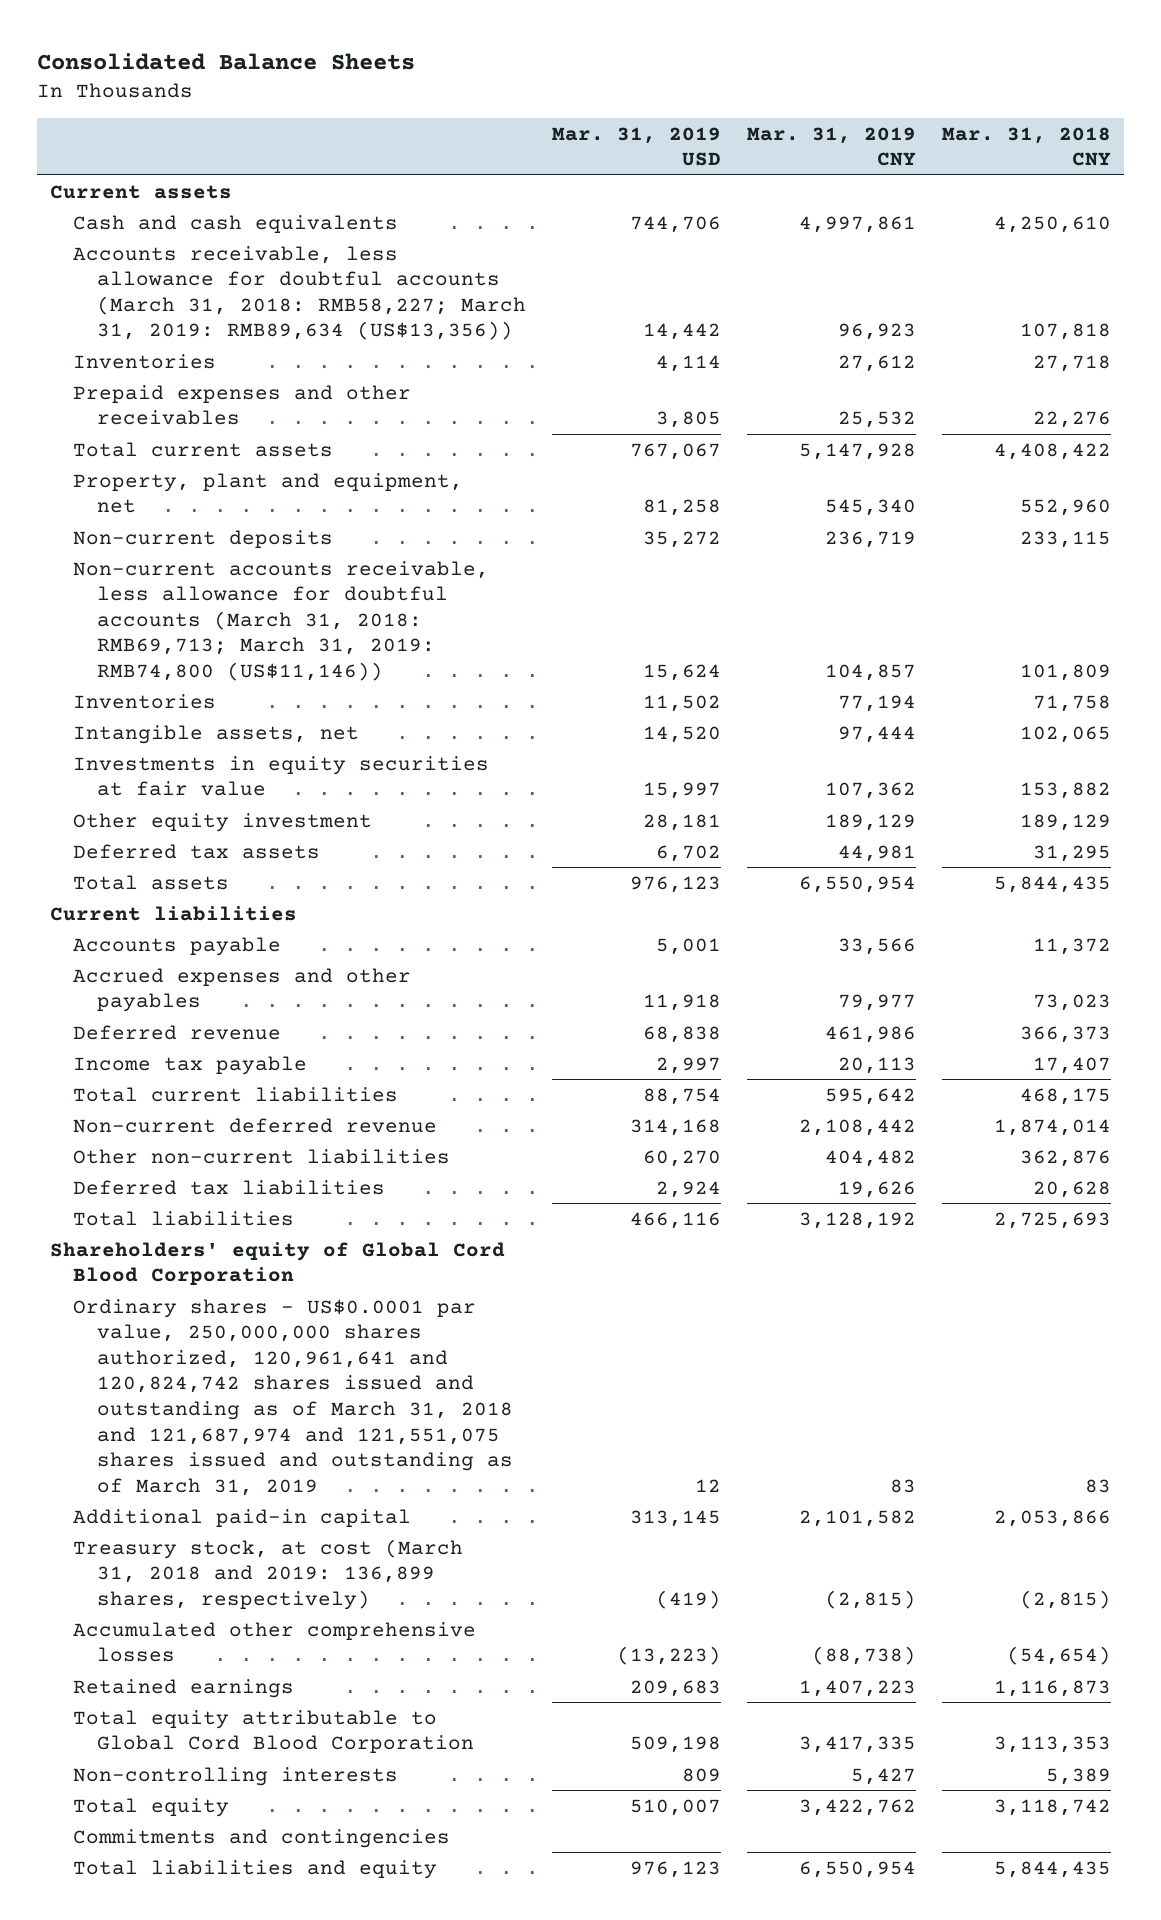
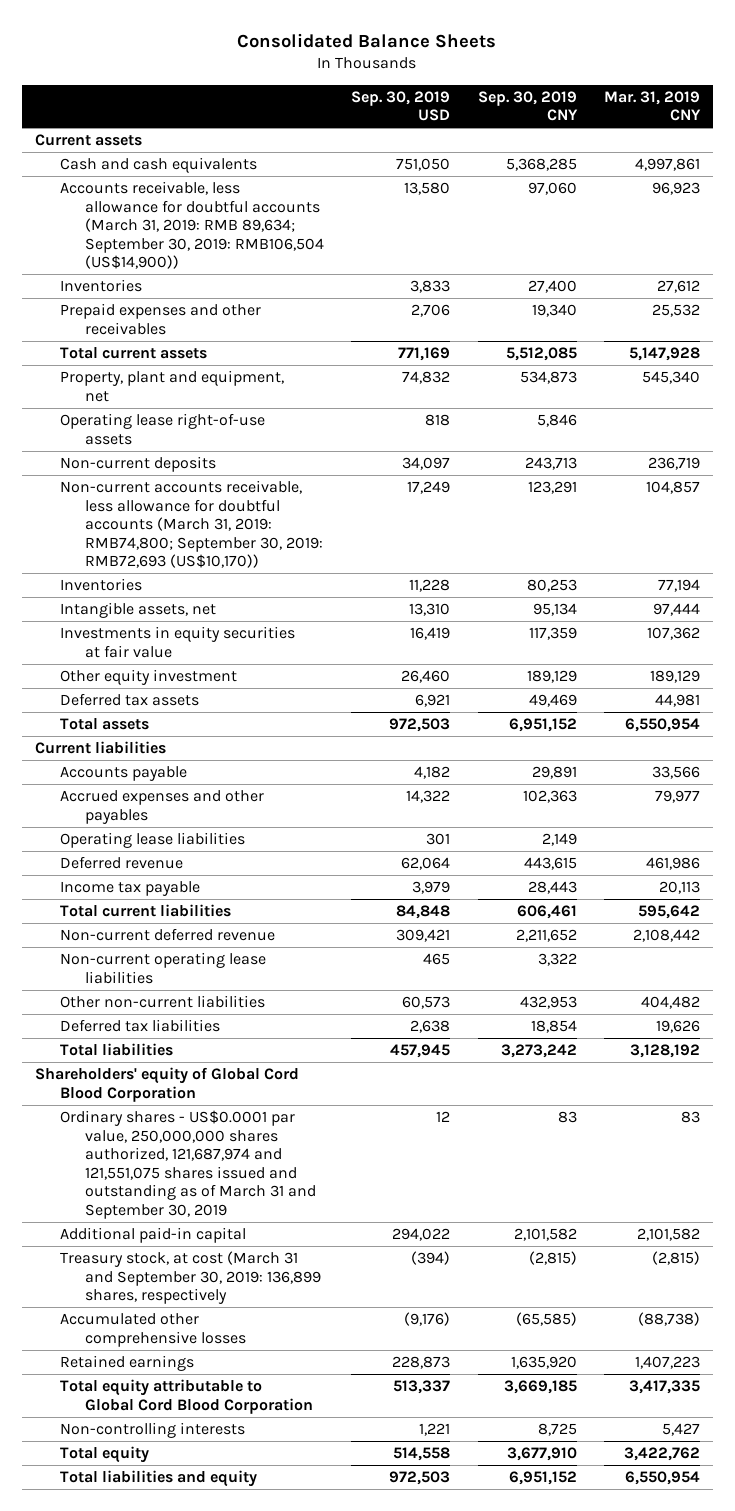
- | Mar. 31, 2019 USD | Mar. 31, 2019 CNY | Mar. 31, 2018 CNY
+ | Sep. 30, 2019 USD | Sep. 30, 2019 CNY | Mar. 31, 2019 CNY
- Accounts receivable, less allowance for doubtful accounts (March 31, 2018: RMB58,227; March 31, 2019: RMB89,634 (US$13,356)) | 14,442 | 96,923 | 107,818
+ Accounts receivable, less allowance for doubtful accounts (March 31, 2019: RMB 89,634; September 30, 2019: RMB106,504 (US$14,900)) | 13,580 | 97,060 | 96,923
+ Operating lease right-of-use assets | 818 | 5,846 |
- Non-current accounts receivable, less allowance for doubtful accounts (March 31, 2018: RMB69,713; March 31, 2019: RMB74,800 (US$11,146)) | 15,624 | 104,857 | 101,809
+ Non-current accounts receivable, less allowance for doubtful accounts (March 31, 2019: RMB74,800; September 30, 2019: RMB72,693 (US$10,170)) | 17,249 | 123,291 | 104,857
+ Operating lease liabilities | 301 | 2,149 |
+ Non-current operating lease liabilities | 465 | 3,322 |
- Ordinary shares - US$0.0001 par value, 250,000,000 shares authorized, 120,961,641 and 120,824,742 shares issued and outstanding as of March 31, 2018 and 121,687,974 and 121,551,075 shares issued and outstanding as of March 31, 2019 | 12 | 83 | 83
+ Ordinary shares - US$0.0001 par value, 250,000,000 shares authorized, 121,687,974 and 121,551,075 shares issued and outstanding as of March 31 and September 30, 2019 | 12 | 83 | 83
- Treasury stock, at cost (March 31, 2018 and 2019: 136,899 shares, respectively) | (419) | (2,815) | (2,815)
+ Treasury stock, at cost (March 31 and September 30, 2019: 136,899 shares, respectively | (394) | (2,815) | (2,815)
- Commitments and contingencies

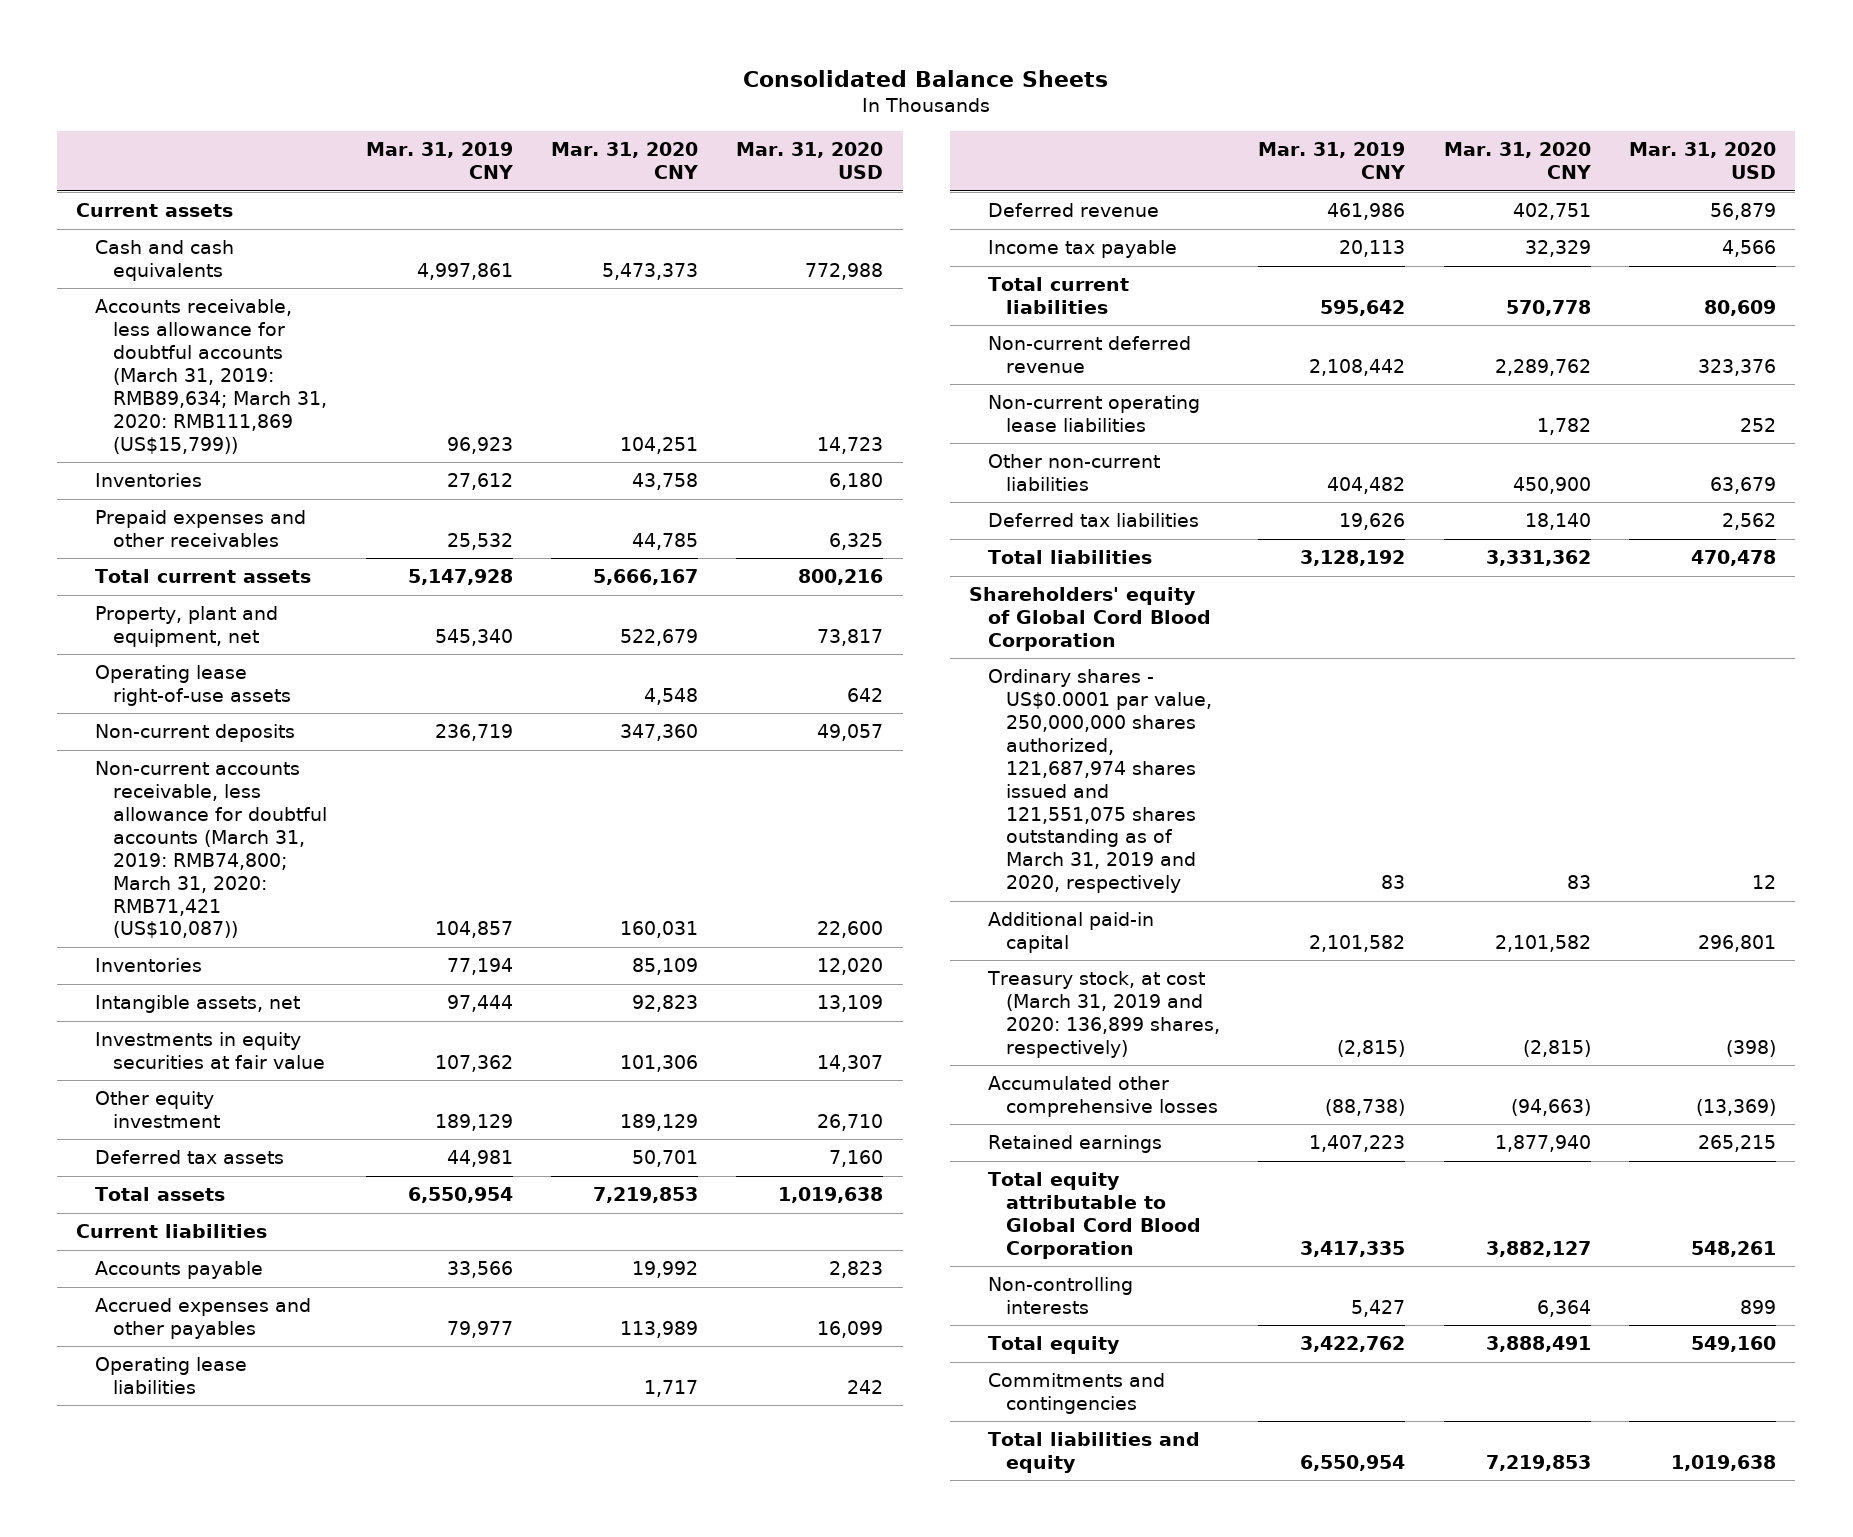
- | Sep. 30, 2019 USD | Sep. 30, 2019 CNY | Mar. 31, 2019 CNY
+ | Mar. 31, 2019 CNY | Mar. 31, 2020 CNY | Mar. 31, 2020 USD
- Accounts receivable, less allowance for doubtful accounts (March 31, 2019: RMB 89,634; September 30, 2019: RMB106,504 (US$14,900)) | 13,580 | 97,060 | 96,923
+ Accounts receivable, less allowance for doubtful accounts (March 31, 2019: RMB89,634; March 31, 2020: RMB111,869 (US$15,799)) | 96,923 | 104,251 | 14,723
- Non-current accounts receivable, less allowance for doubtful accounts (March 31, 2019: RMB74,800; September 30, 2019: RMB72,693 (US$10,170)) | 17,249 | 123,291 | 104,857
+ Non-current accounts receivable, less allowance for doubtful accounts (March 31, 2019: RMB74,800; March 31, 2020: RMB71,421 (US$10,087)) | 104,857 | 160,031 | 22,600
- Ordinary shares - US$0.0001 par value, 250,000,000 shares authorized, 121,687,974 and 121,551,075 shares issued and outstanding as of March 31 and September 30, 2019 | 12 | 83 | 83
+ Ordinary shares - US$0.0001 par value, 250,000,000 shares authorized, 121,687,974 shares issued and 121,551,075 shares outstanding as of March 31, 2019 and 2020, respectively | 83 | 83 | 12
- Treasury stock, at cost (March 31 and September 30, 2019: 136,899 shares, respectively | (394) | (2,815) | (2,815)
+ Treasury stock, at cost (March 31, 2019 and 2020: 136,899 shares, respectively) | (2,815) | (2,815) | (398)
+ Commitments and contingencies

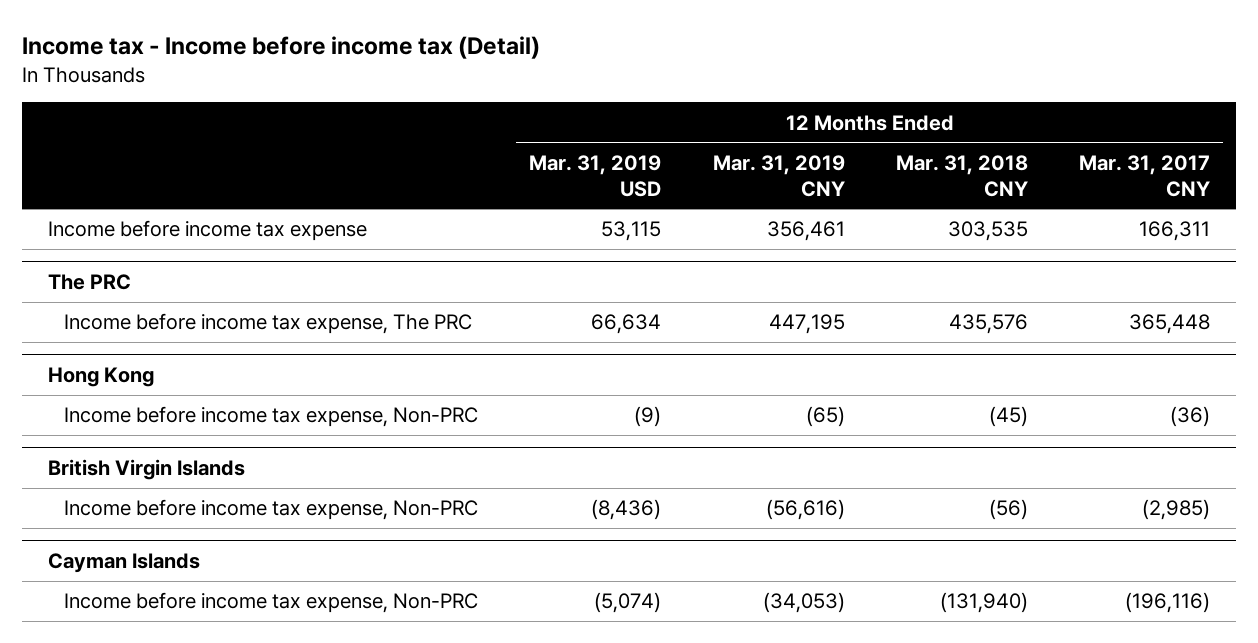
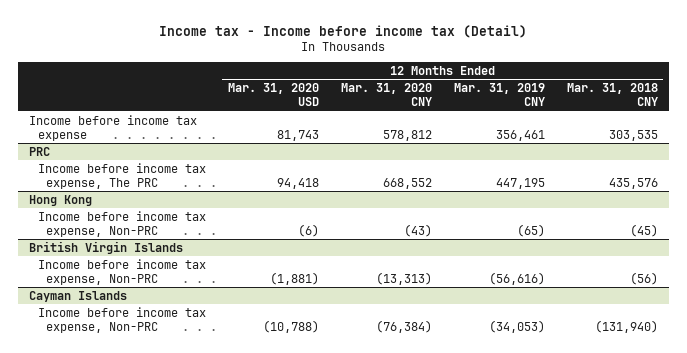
- | 12 Months Ended Mar. 31, 2019 USD | 12 Months Ended Mar. 31, 2019 CNY | 12 Months Ended Mar. 31, 2018 CNY | 12 Months Ended Mar. 31, 2017 CNY
+ | 12 Months Ended Mar. 31, 2020 USD | 12 Months Ended Mar. 31, 2020 CNY | 12 Months Ended Mar. 31, 2019 CNY | 12 Months Ended Mar. 31, 2018 CNY
- The PRC
+ PRC

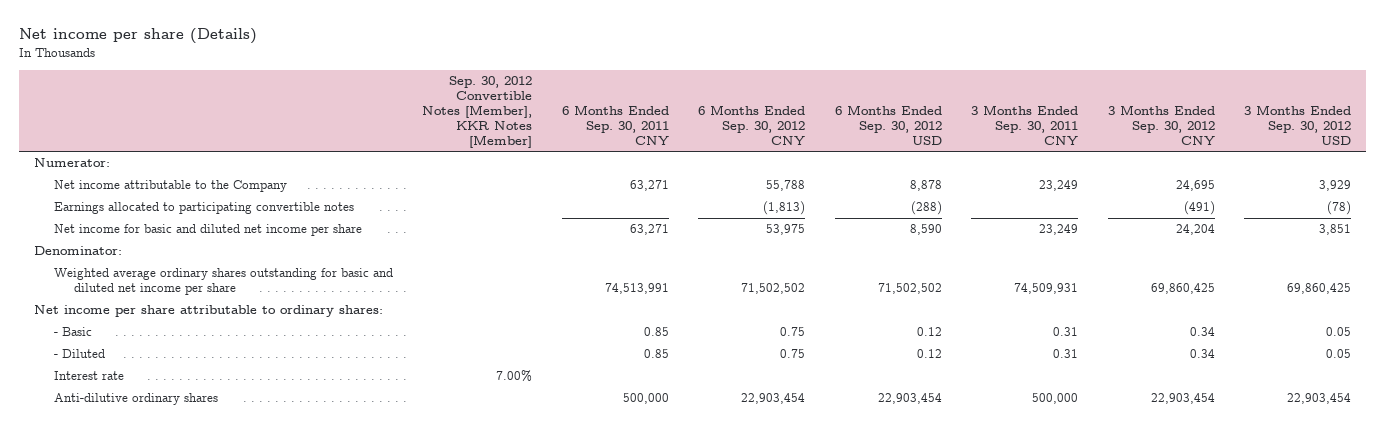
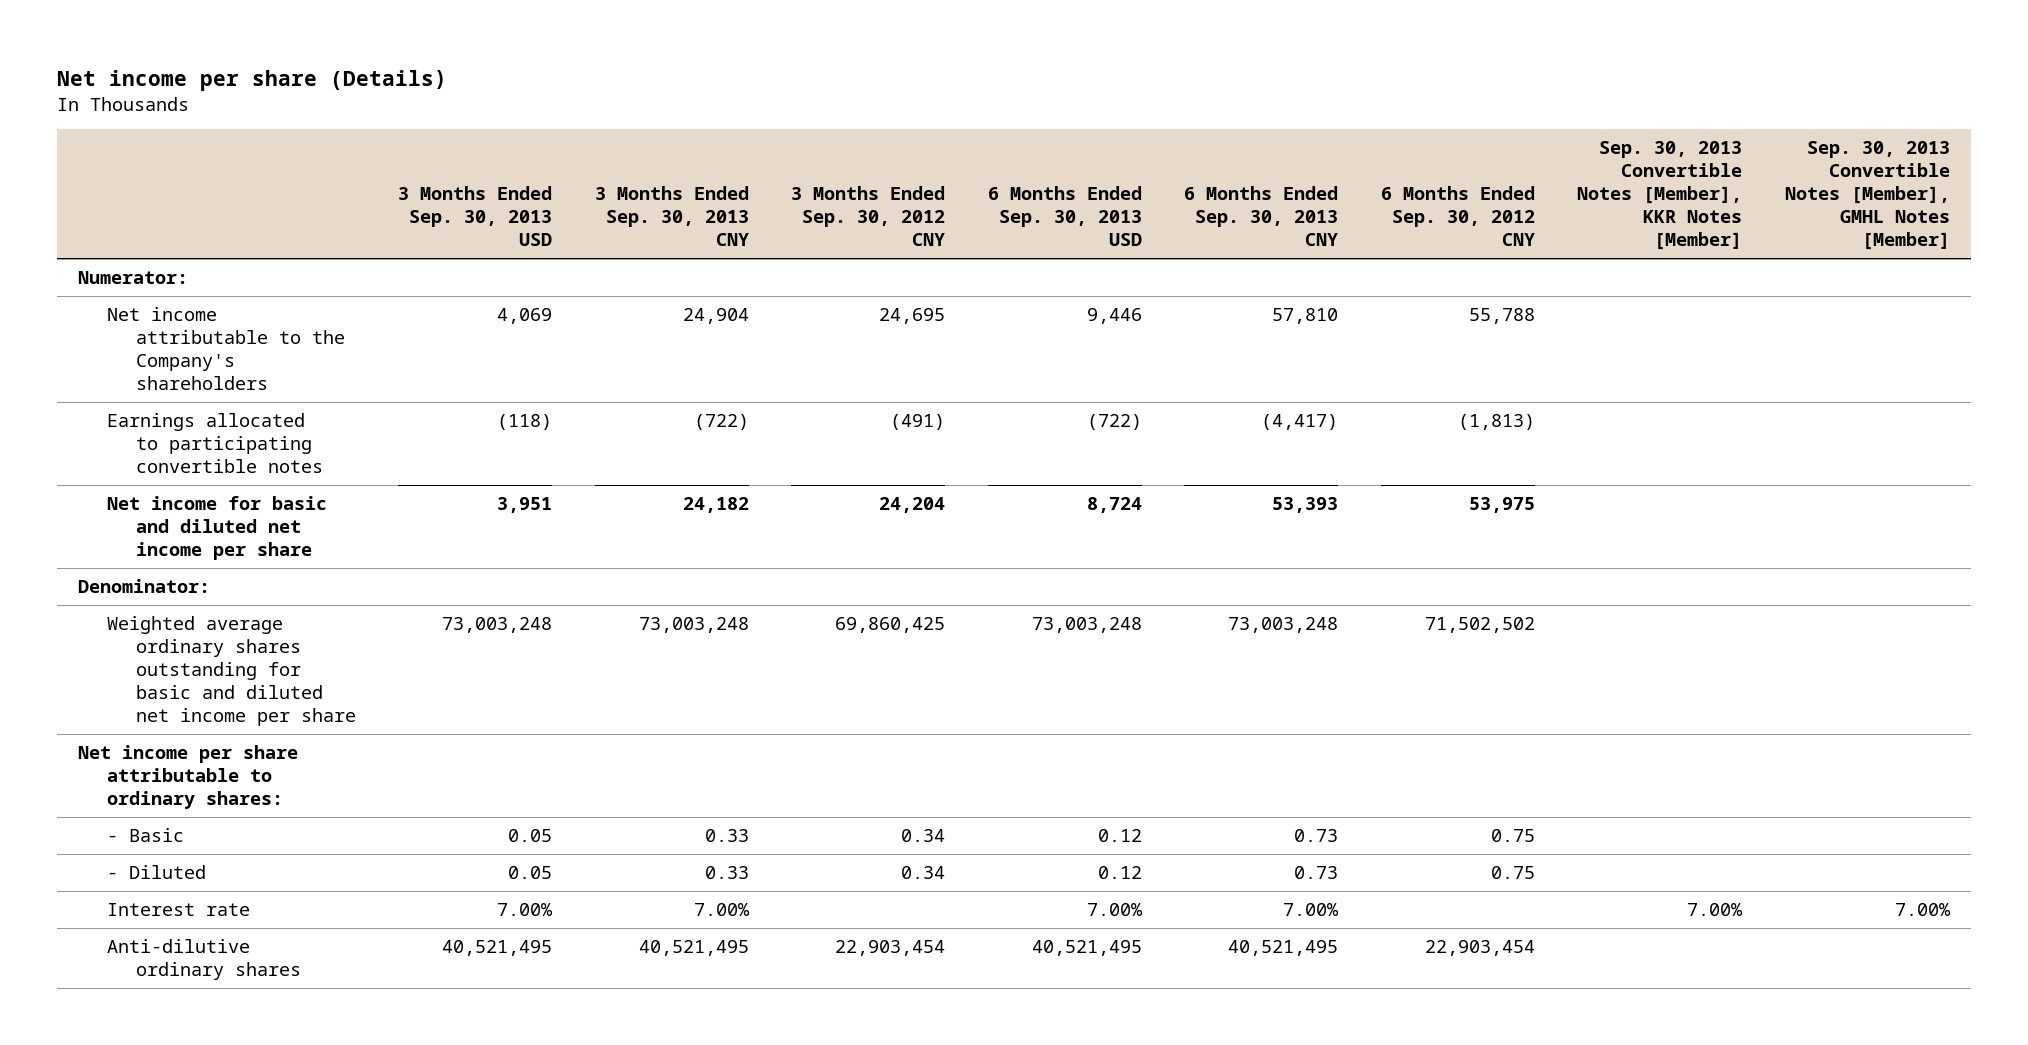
- | Sep. 30, 2012 Convertible Notes [Member], KKR Notes [Member] | 6 Months Ended Sep. 30, 2011 CNY | 6 Months Ended Sep. 30, 2012 CNY | 6 Months Ended Sep. 30, 2012 USD | 3 Months Ended Sep. 30, 2011 CNY | 3 Months Ended Sep. 30, 2012 CNY | 3 Months Ended Sep. 30, 2012 USD
+ | 3 Months Ended Sep. 30, 2013 USD | 3 Months Ended Sep. 30, 2013 CNY | 3 Months Ended Sep. 30, 2012 CNY | 6 Months Ended Sep. 30, 2013 USD | 6 Months Ended Sep. 30, 2013 CNY | 6 Months Ended Sep. 30, 2012 CNY | Sep. 30, 2013 Convertible Notes [Member], KKR Notes [Member] | Sep. 30, 2013 Convertible Notes [Member], GMHL Notes [Member]
- Net income attributable to the Company | | 63,271 | 55,788 | 8,878 | 23,249 | 24,695 | 3,929
+ Net income attributable to the Company's shareholders | 4,069 | 24,904 | 24,695 | 9,446 | 57,810 | 55,788 | |

